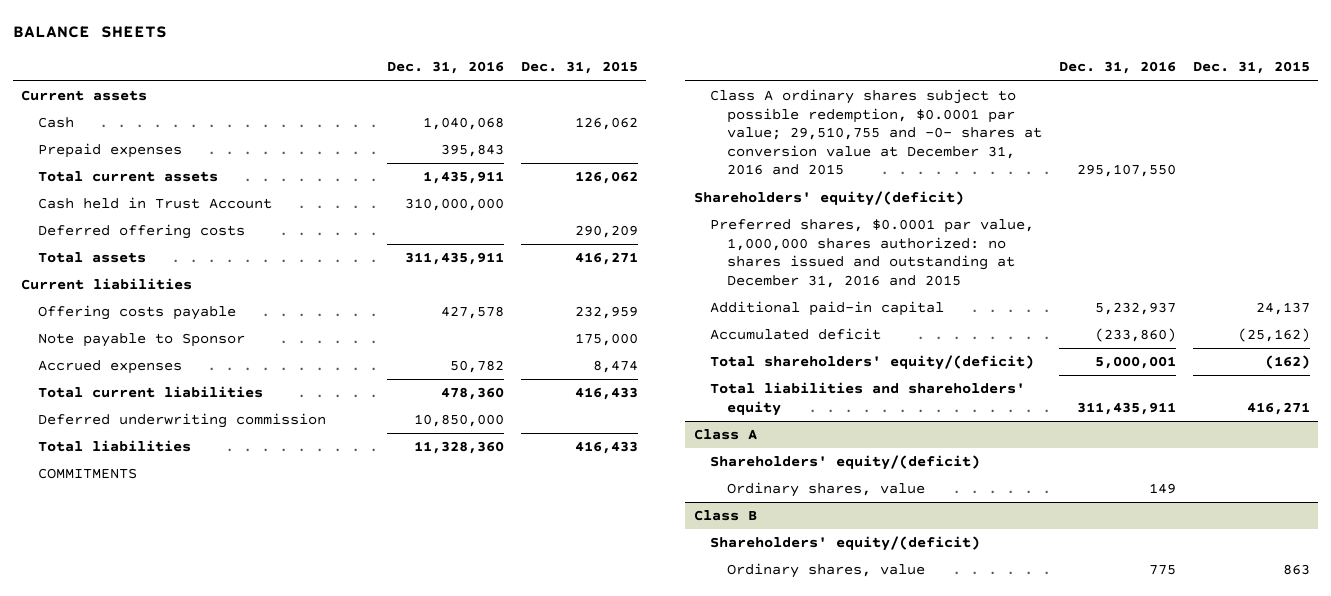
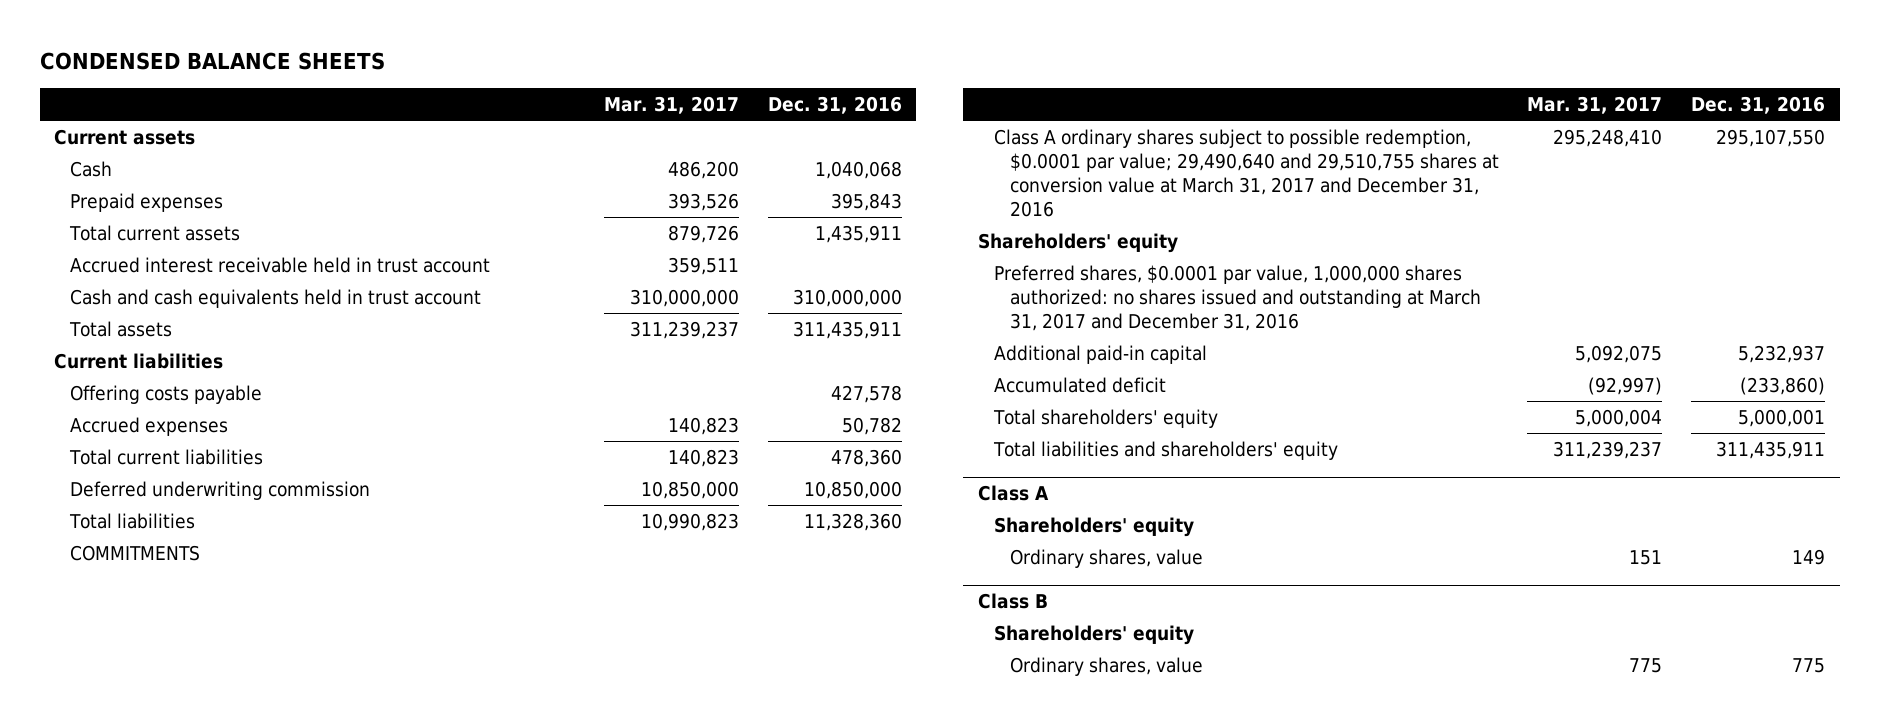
- BALANCE SHEETS
+ CONDENSED BALANCE SHEETS
- | Dec. 31, 2016 | Dec. 31, 2015
+ | Mar. 31, 2017 | Dec. 31, 2016
- Cash held in Trust Account | 310,000,000 |
- Deferred offering costs | | 290,209
+ Accrued interest receivable held in trust account | 359,511 |
+ Cash and cash equivalents held in trust account | 310,000,000 | 310,000,000
- Note payable to Sponsor | | 175,000
- Class A ordinary shares subject to possible redemption, $0.0001 par value; 29,510,755 and -0- shares at conversion value at December 31, 2016 and 2015 | 295,107,550 |
- Shareholders' equity/(deficit)
- Preferred shares, $0.0001 par value, 1,000,000 shares authorized: no shares issued and outstanding at December 31, 2016 and 2015
+ Class A ordinary shares subject to possible redemption, $0.0001 par value; 29,490,640 and 29,510,755 shares at conversion value at March 31, 2017 and December 31, 2016 | 295,248,410 | 295,107,550
+ Shareholders' equity
+ Preferred shares, $0.0001 par value, 1,000,000 shares authorized: no shares issued and outstanding at March 31, 2017 and December 31, 2016
- Total shareholders' equity/(deficit) | 5,000,001 | (162)
+ Total shareholders' equity | 5,000,004 | 5,000,001
@ Class A
- Shareholders' equity/(deficit)
+ Shareholders' equity
@ Class B
- Shareholders' equity/(deficit)
+ Shareholders' equity

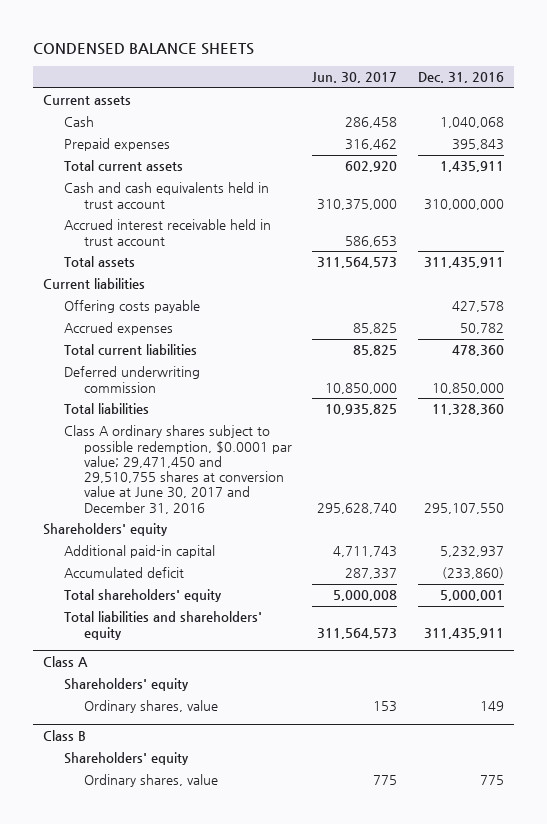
- | Mar. 31, 2017 | Dec. 31, 2016
+ | Jun. 30, 2017 | Dec. 31, 2016
moved down: Accrued interest receivable held in trust account | 586,653 |
- COMMITMENTS
- Class A ordinary shares subject to possible redemption, $0.0001 par value; 29,490,640 and 29,510,755 shares at conversion value at March 31, 2017 and December 31, 2016 | 295,248,410 | 295,107,550
+ Class A ordinary shares subject to possible redemption, $0.0001 par value; 29,471,450 and 29,510,755 shares at conversion value at June 30, 2017 and December 31, 2016 | 295,628,740 | 295,107,550
- Preferred shares, $0.0001 par value, 1,000,000 shares authorized: no shares issued and outstanding at March 31, 2017 and December 31, 2016

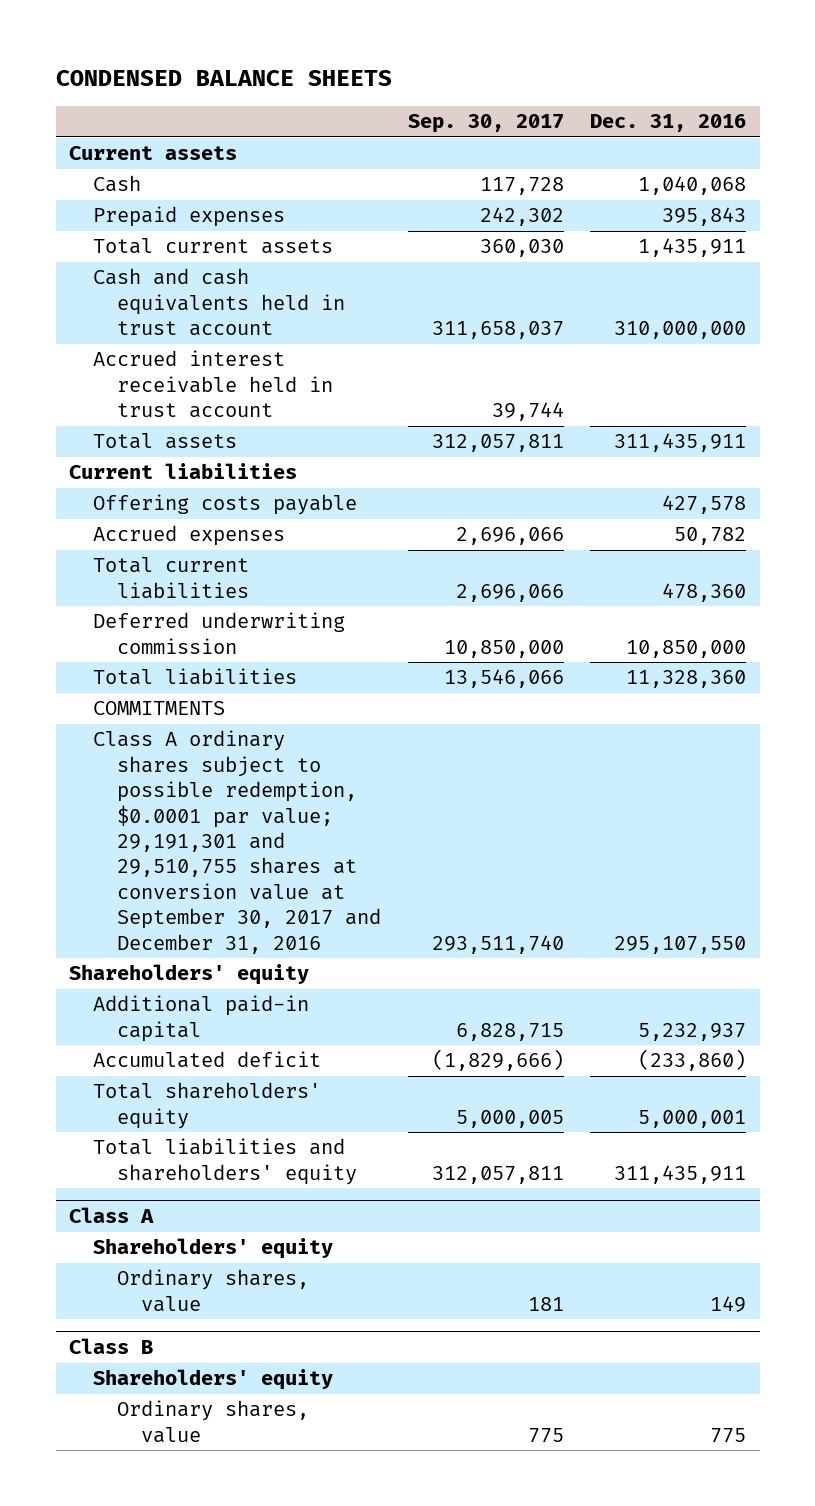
- | Jun. 30, 2017 | Dec. 31, 2016
+ | Sep. 30, 2017 | Dec. 31, 2016
- Class A ordinary shares subject to possible redemption, $0.0001 par value; 29,471,450 and 29,510,755 shares at conversion value at June 30, 2017 and December 31, 2016 | 295,628,740 | 295,107,550
+ COMMITMENTS
+ Class A ordinary shares subject to possible redemption, $0.0001 par value; 29,191,301 and 29,510,755 shares at conversion value at September 30, 2017 and December 31, 2016 | 293,511,740 | 295,107,550

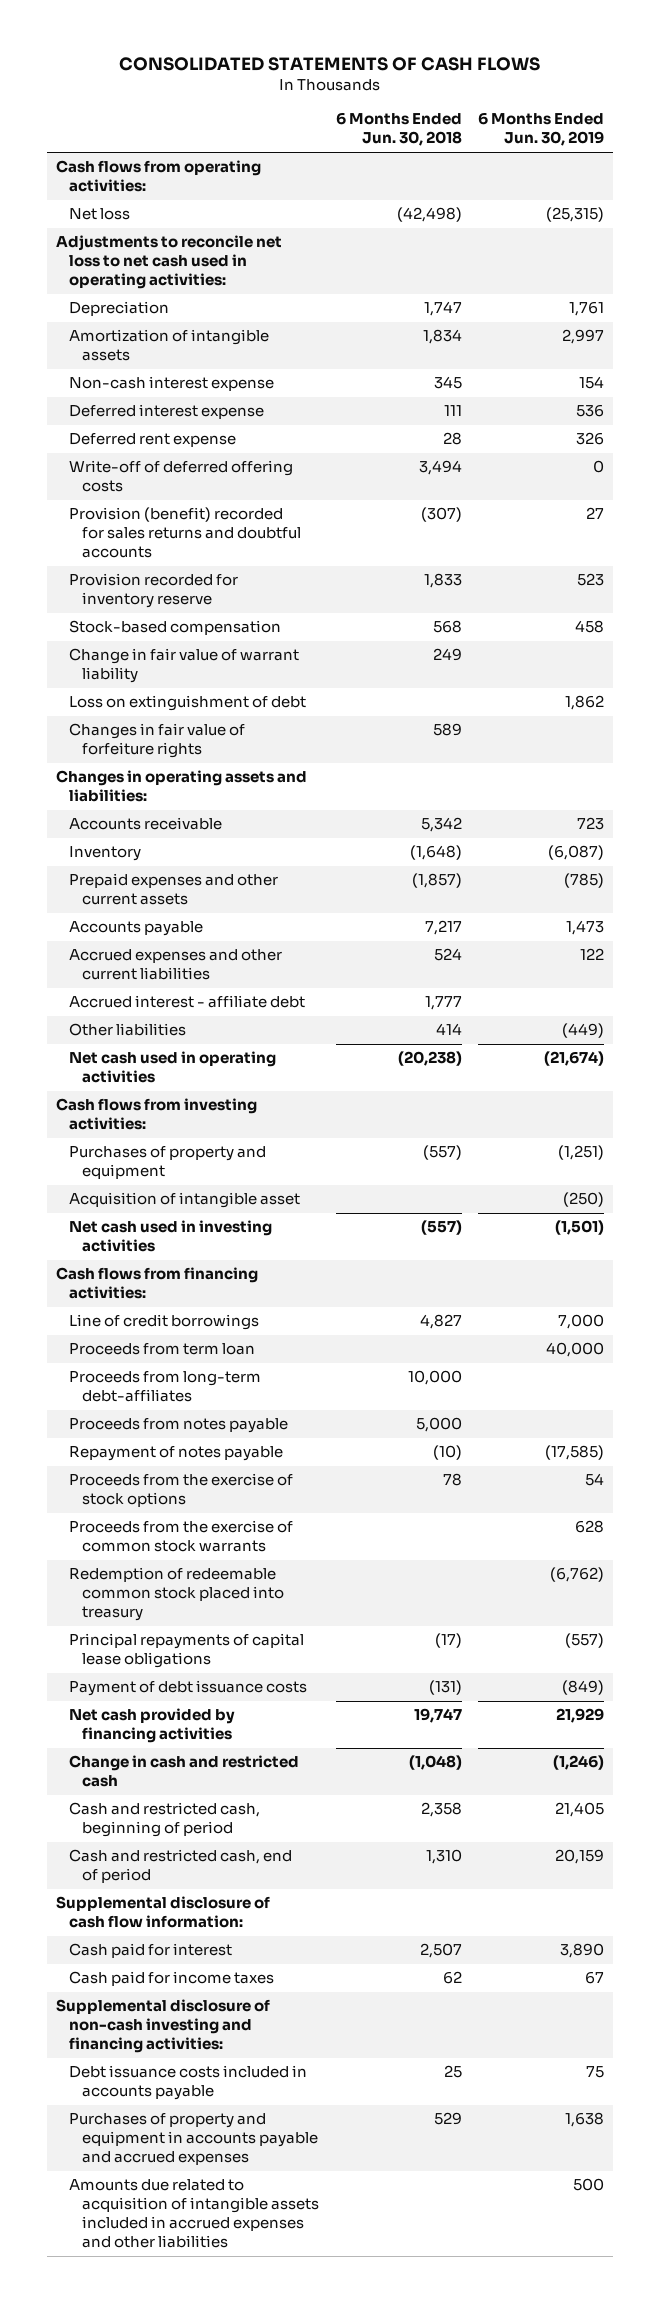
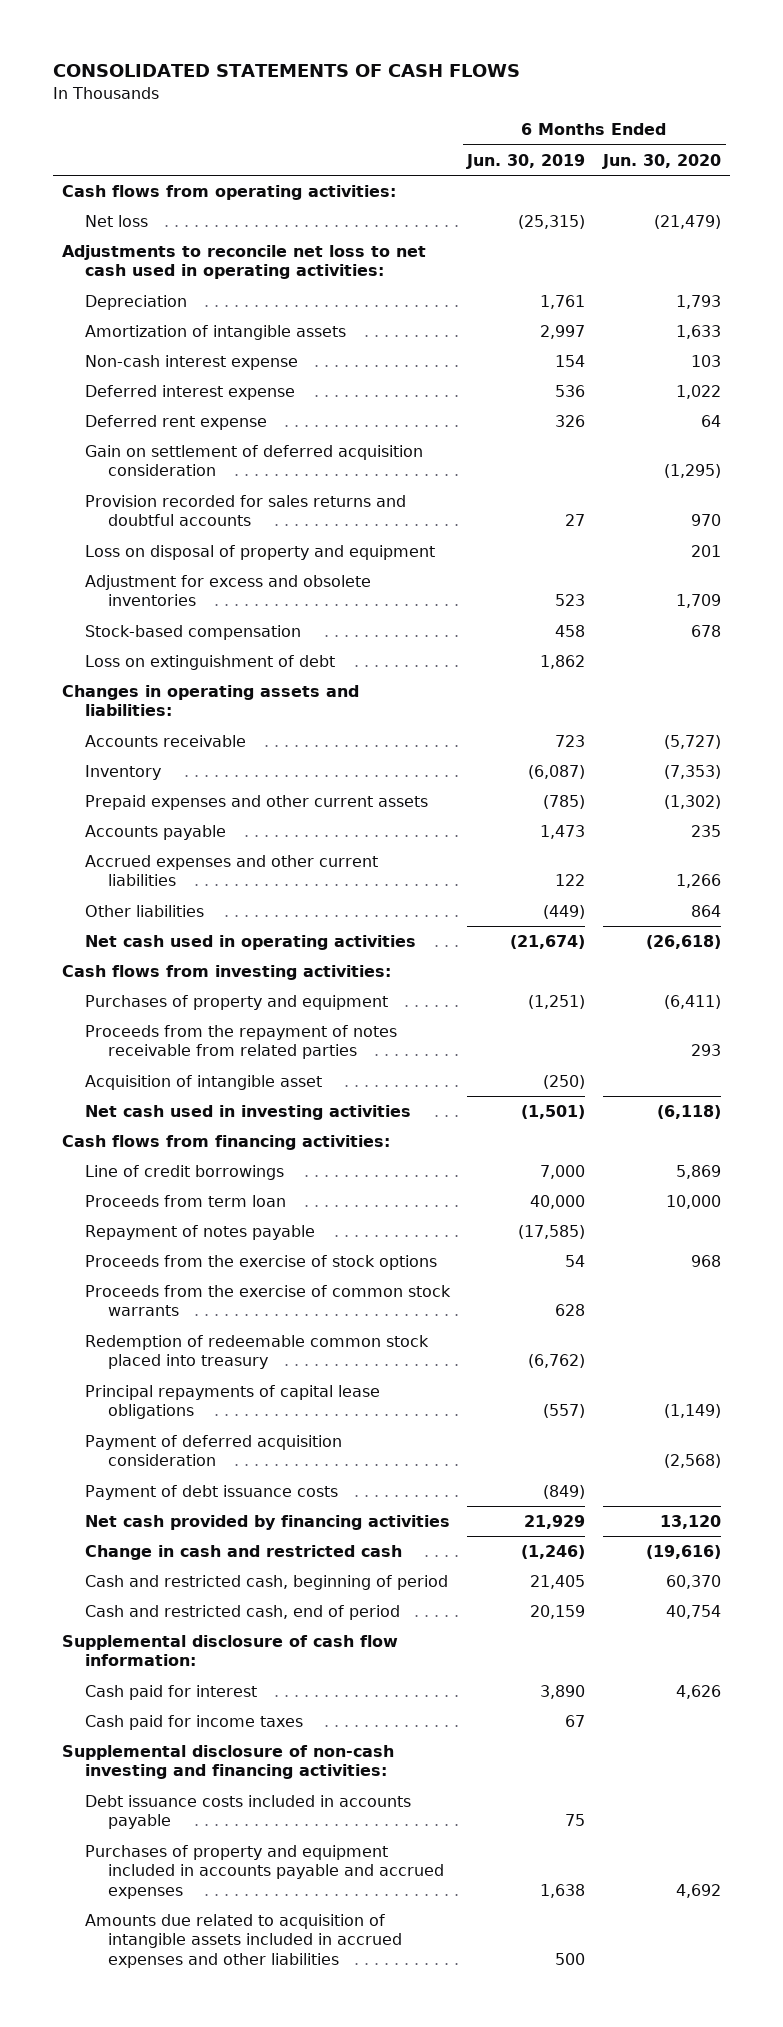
- | 6 Months Ended Jun. 30, 2018 | 6 Months Ended Jun. 30, 2019
+ | 6 Months Ended Jun. 30, 2019 | 6 Months Ended Jun. 30, 2020
- Write-off of deferred offering costs | 3,494 | 0
- Provision (benefit) recorded for sales returns and doubtful accounts | (307) | 27
- Provision recorded for inventory reserve | 1,833 | 523
+ Gain on settlement of deferred acquisition consideration | | (1,295)
+ Provision recorded for sales returns and doubtful accounts | 27 | 970
+ Loss on disposal of property and equipment | | 201
+ Adjustment for excess and obsolete inventories | 523 | 1,709
- Change in fair value of warrant liability | 249 |
- Changes in fair value of forfeiture rights | 589 |
- Accrued interest - affiliate debt | 1,777 |
+ Proceeds from the repayment of notes receivable from related parties | | 293
- Proceeds from long-term debt-affiliates | 10,000 |
- Proceeds from notes payable | 5,000 |
+ Payment of deferred acquisition consideration | | (2,568)
- Purchases of property and equipment in accounts payable and accrued expenses | 529 | 1,638
+ Purchases of property and equipment included in accounts payable and accrued expenses | 1,638 | 4,692

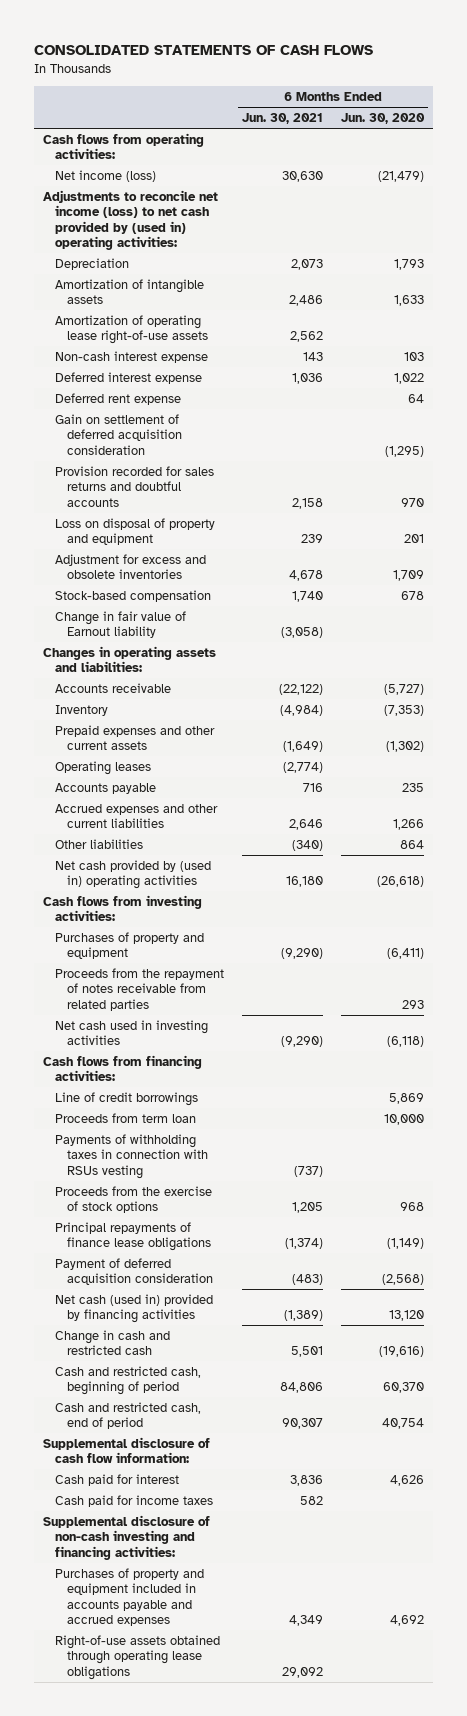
- | 6 Months Ended Jun. 30, 2019 | 6 Months Ended Jun. 30, 2020
+ | 6 Months Ended Jun. 30, 2021 | 6 Months Ended Jun. 30, 2020
- Net loss | (25,315) | (21,479)
- Adjustments to reconcile net loss to net cash used in operating activities:
+ Net income (loss) | 30,630 | (21,479)
+ Adjustments to reconcile net income (loss) to net cash provided by (used in) operating activities:
+ Amortization of operating lease right-of-use assets | 2,562 |
- Loss on extinguishment of debt | 1,862 |
+ Change in fair value of Earnout liability | (3,058) |
+ Operating leases | (2,774) |
- Net cash used in operating activities | (21,674) | (26,618)
+ Net cash provided by (used in) operating activities | 16,180 | (26,618)
- Acquisition of intangible asset | (250) |
- Repayment of notes payable | (17,585) |
+ Payments of withholding taxes in connection with RSUs vesting | (737) |
- Proceeds from the exercise of common stock warrants | 628 |
- Redemption of redeemable common stock placed into treasury | (6,762) |
- Principal repayments of capital lease obligations | (557) | (1,149)
+ Principal repayments of finance lease obligations | (1,374) | (1,149)
- Payment of debt issuance costs | (849) |
- Net cash provided by financing activities | 21,929 | 13,120
+ Net cash (used in) provided by financing activities | (1,389) | 13,120
- Debt issuance costs included in accounts payable | 75 |
- Amounts due related to acquisition of intangible assets included in accrued expenses and other liabilities | 500 |
+ Right-of-use assets obtained through operating lease obligations | 29,092 |

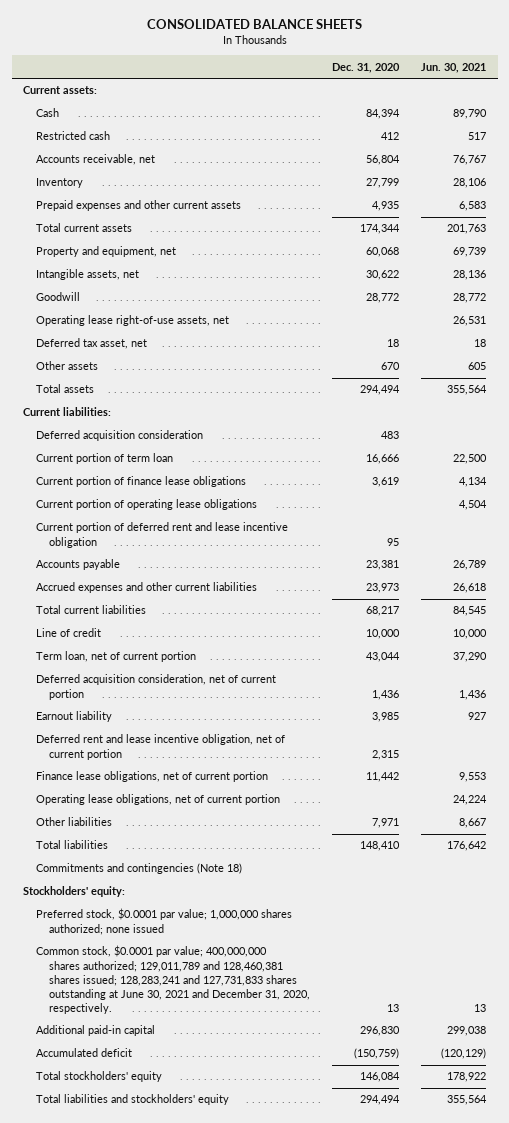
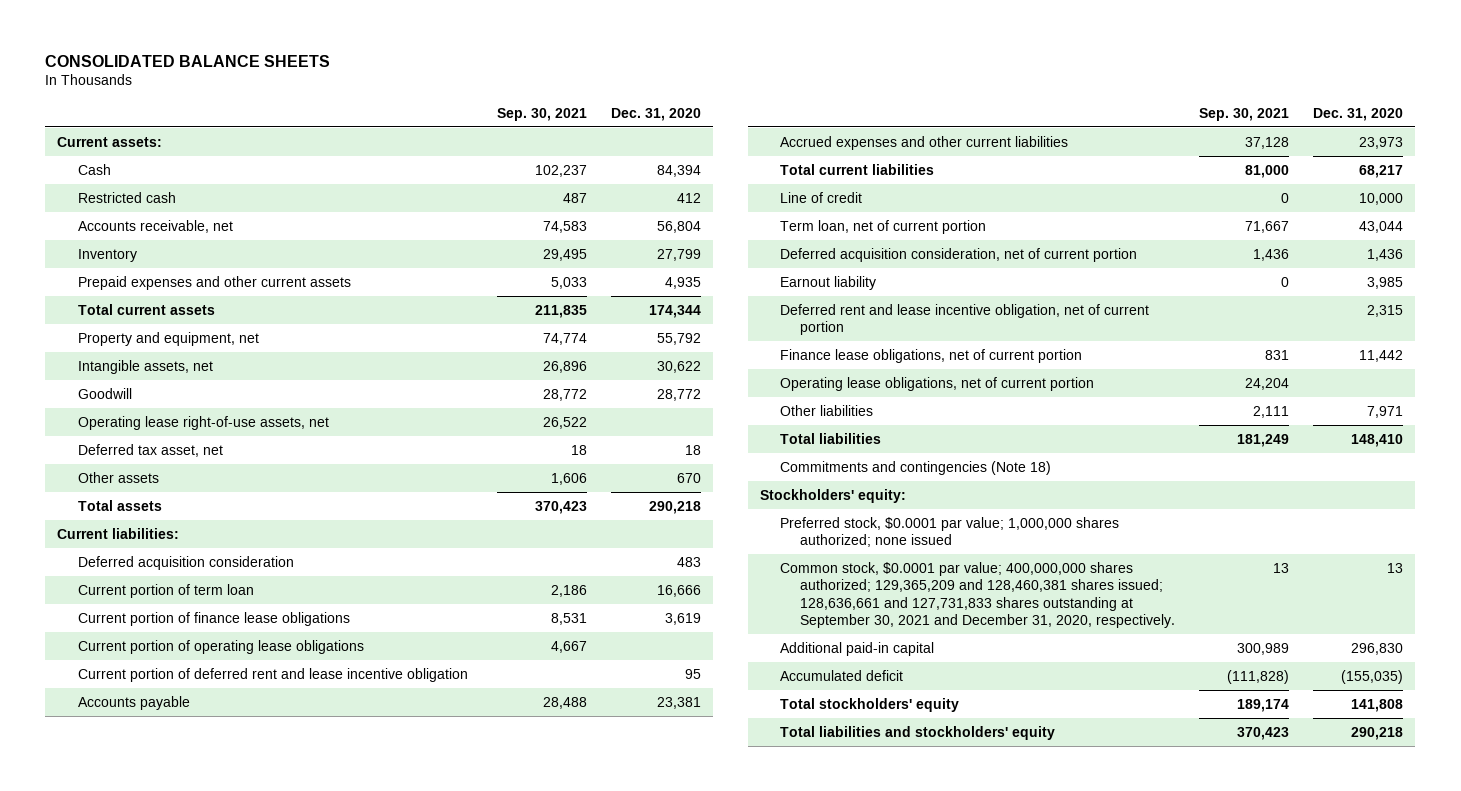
- | Dec. 31, 2020 | Jun. 30, 2021
+ | Sep. 30, 2021 | Dec. 31, 2020
- Property and equipment, net | 60,068 | 69,739
+ Property and equipment, net | 74,774 | 55,792
- Total assets | 294,494 | 355,564
+ Total assets | 370,423 | 290,218
- Common stock, $0.0001 par value; 400,000,000 shares authorized; 129,011,789 and 128,460,381 shares issued; 128,283,241 and 127,731,833 shares outstanding at June 30, 2021 and December 31, 2020, respectively. | 13 | 13
+ Common stock, $0.0001 par value; 400,000,000 shares authorized; 129,365,209 and 128,460,381 shares issued; 128,636,661 and 127,731,833 shares outstanding at September 30, 2021 and December 31, 2020, respectively. | 13 | 13
- Accumulated deficit | (150,759) | (120,129)
- Total stockholders' equity | 146,084 | 178,922
- Total liabilities and stockholders' equity | 294,494 | 355,564
+ Accumulated deficit | (111,828) | (155,035)
+ Total stockholders' equity | 189,174 | 141,808
+ Total liabilities and stockholders' equity | 370,423 | 290,218

